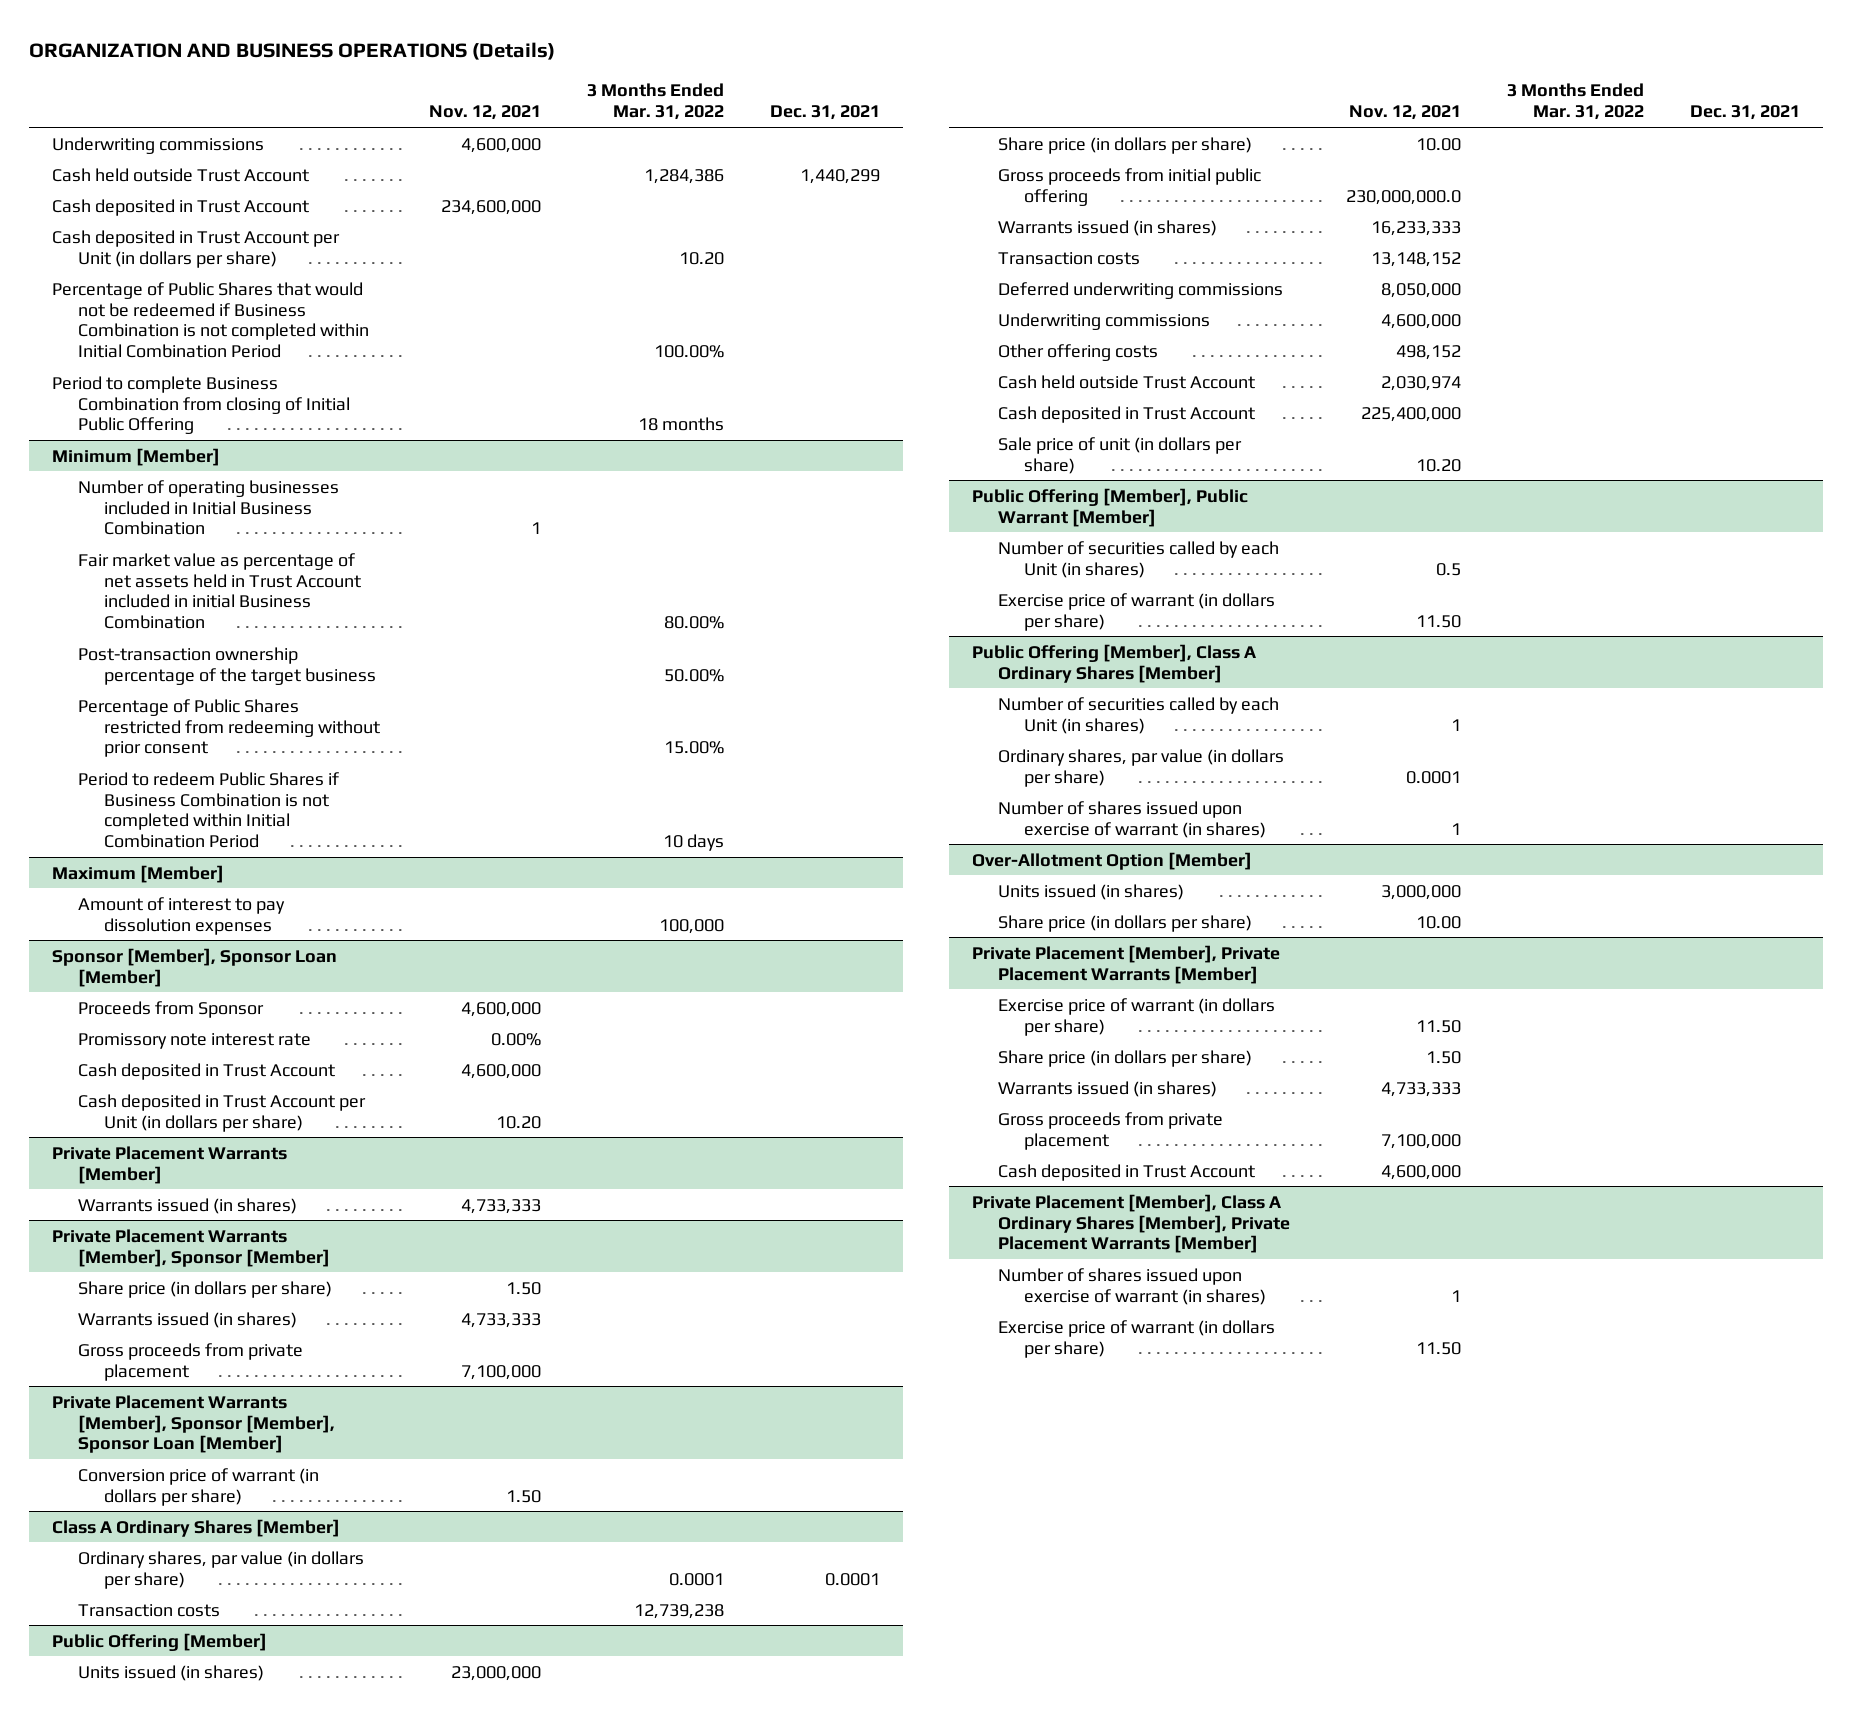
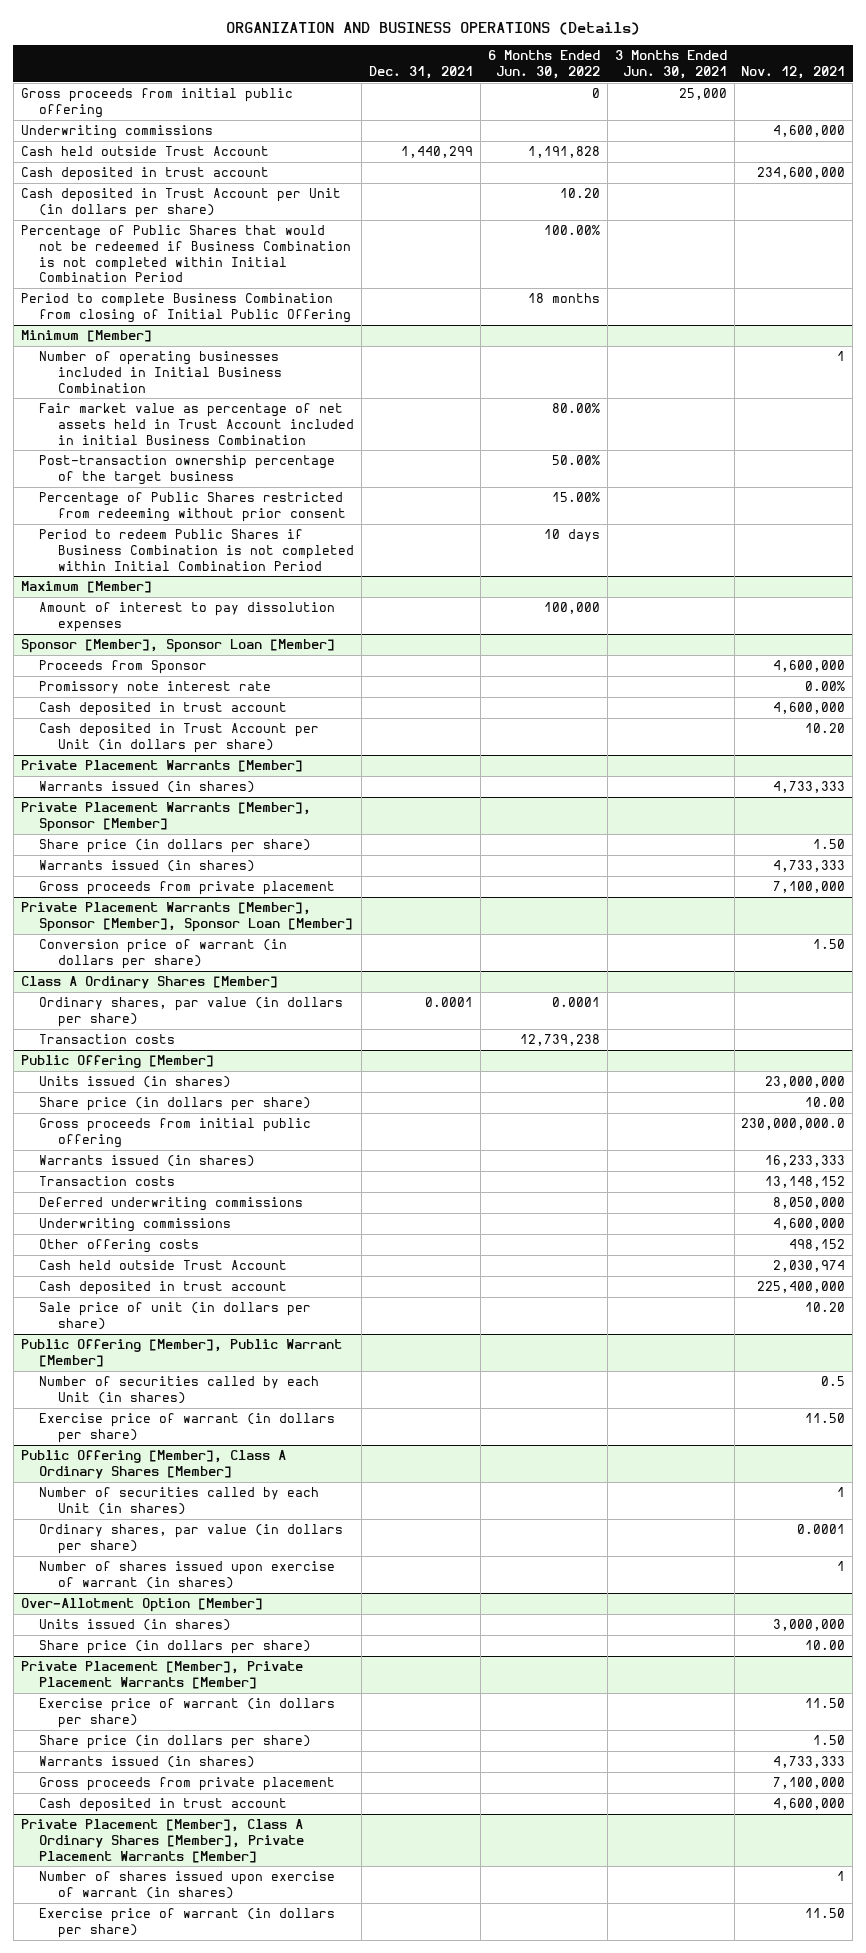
- | Nov. 12, 2021 | 3 Months Ended Mar. 31, 2022 | Dec. 31, 2021
+ | Dec. 31, 2021 | 6 Months Ended Jun. 30, 2022 | 3 Months Ended Jun. 30, 2021 | Nov. 12, 2021
+ Gross proceeds from initial public offering | | 0 | 25,000 |
- Cash deposited in Trust Account | 234,600,000 | |
+ Cash deposited in trust account | | | | 234,600,000
@ Sponsor [Member], Sponsor Loan [Member]
- Cash deposited in Trust Account | 4,600,000 | |
+ Cash deposited in trust account | | | | 4,600,000
@ Public Offering [Member]
- Cash deposited in Trust Account | 225,400,000 | |
+ Cash deposited in trust account | | | | 225,400,000
@ Private Placement [Member], Private Placement Warrants [Member]
- Cash deposited in Trust Account | 4,600,000 | |
+ Cash deposited in trust account | | | | 4,600,000

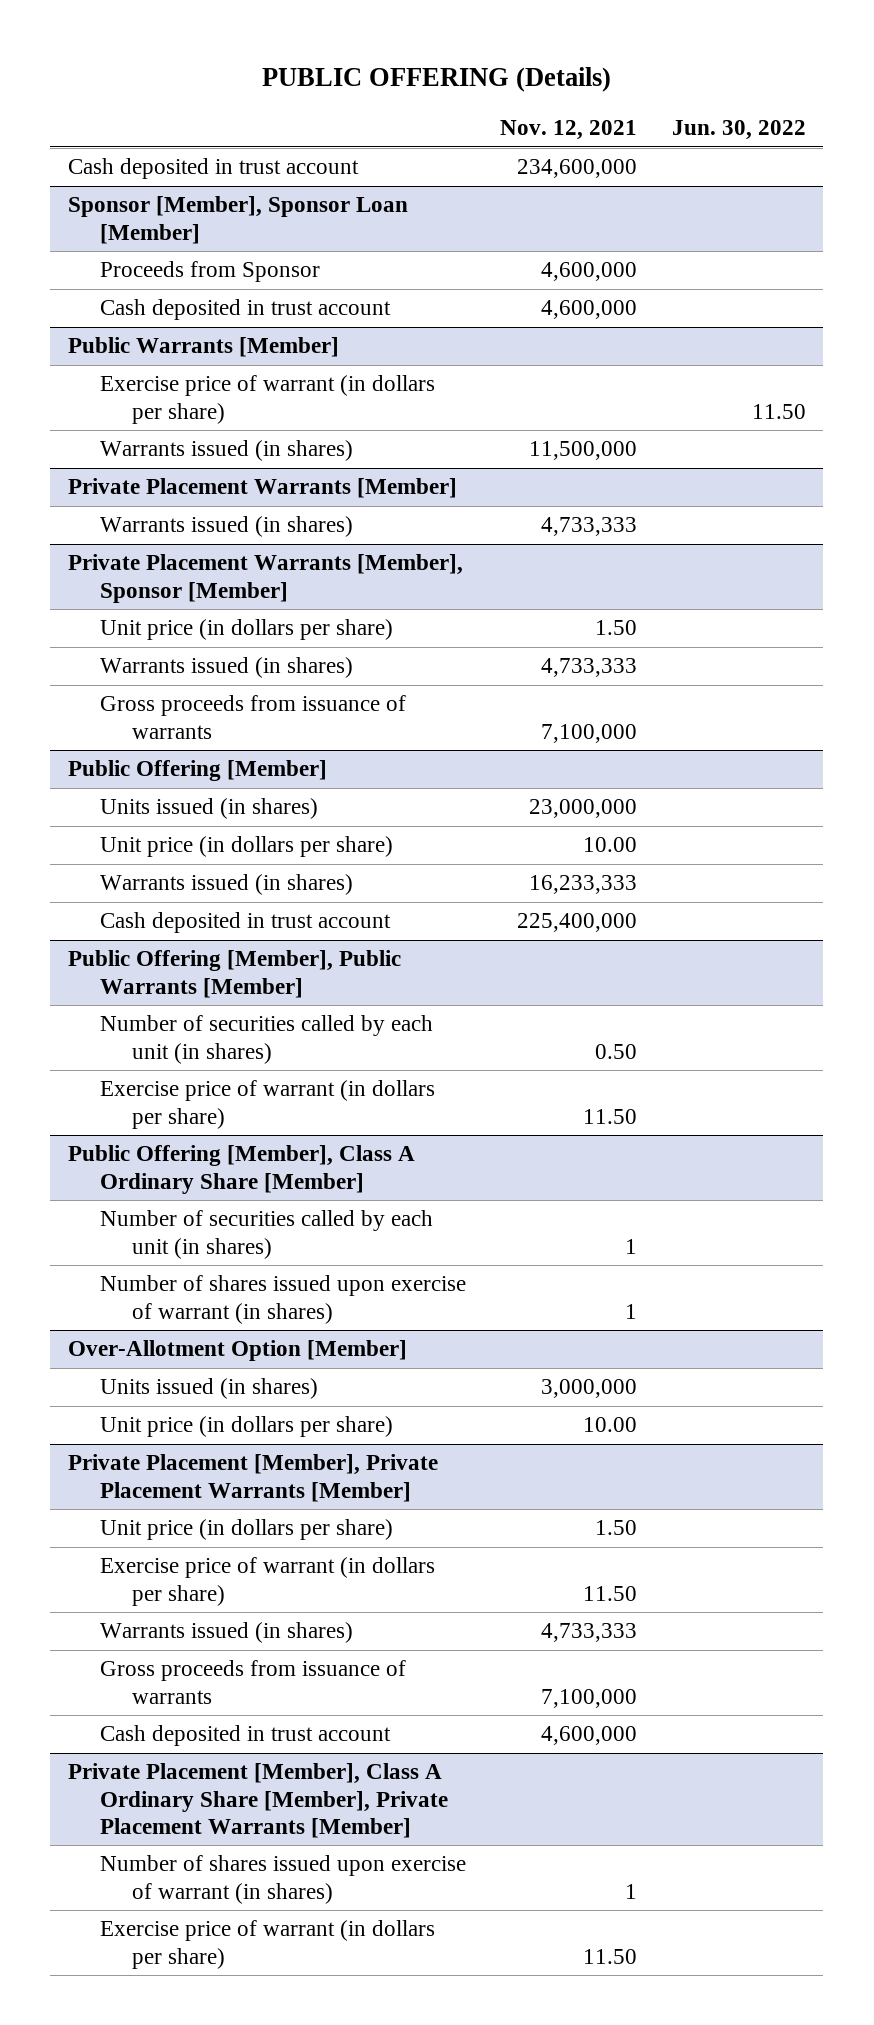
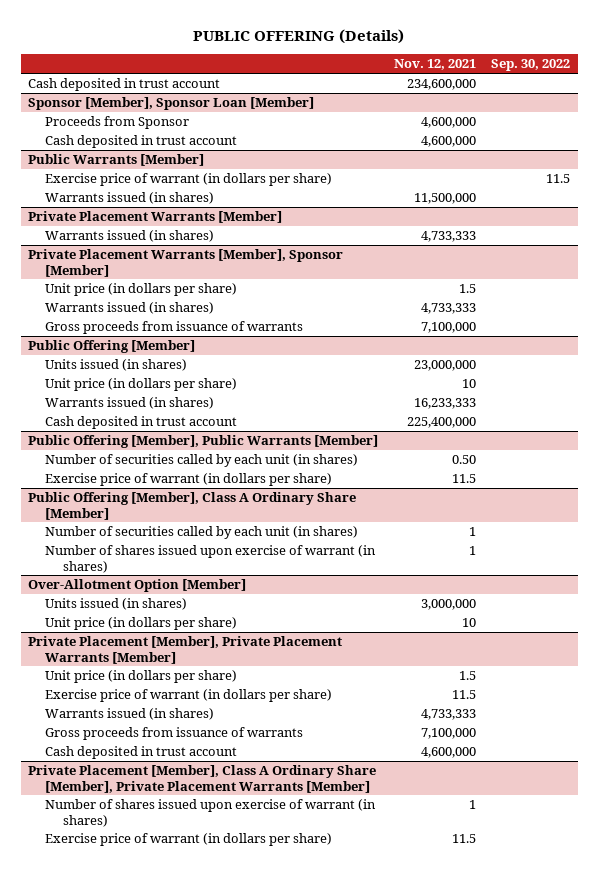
- | Nov. 12, 2021 | Jun. 30, 2022
+ | Nov. 12, 2021 | Sep. 30, 2022
@ Private Placement Warrants [Member], Sponsor [Member]
- Unit price (in dollars per share) | 1.50 |
+ Unit price (in dollars per share) | 1.5 |
@ Public Offering [Member]
- Unit price (in dollars per share) | 10.00 |
+ Unit price (in dollars per share) | 10 |
@ Public Offering [Member], Public Warrants [Member]
- Exercise price of warrant (in dollars per share) | 11.50 |
+ Exercise price of warrant (in dollars per share) | 11.5 |
@ Over-Allotment Option [Member]
- Unit price (in dollars per share) | 10.00 |
+ Unit price (in dollars per share) | 10 |
@ Private Placement [Member], Private Placement Warrants [Member]
- Unit price (in dollars per share) | 1.50 |
- Exercise price of warrant (in dollars per share) | 11.50 |
+ Unit price (in dollars per share) | 1.5 |
+ Exercise price of warrant (in dollars per share) | 11.5 |
@ Private Placement [Member], Class A Ordinary Share [Member], Private Placement Warrants [Member]
- Exercise price of warrant (in dollars per share) | 11.50 |
+ Exercise price of warrant (in dollars per share) | 11.5 |

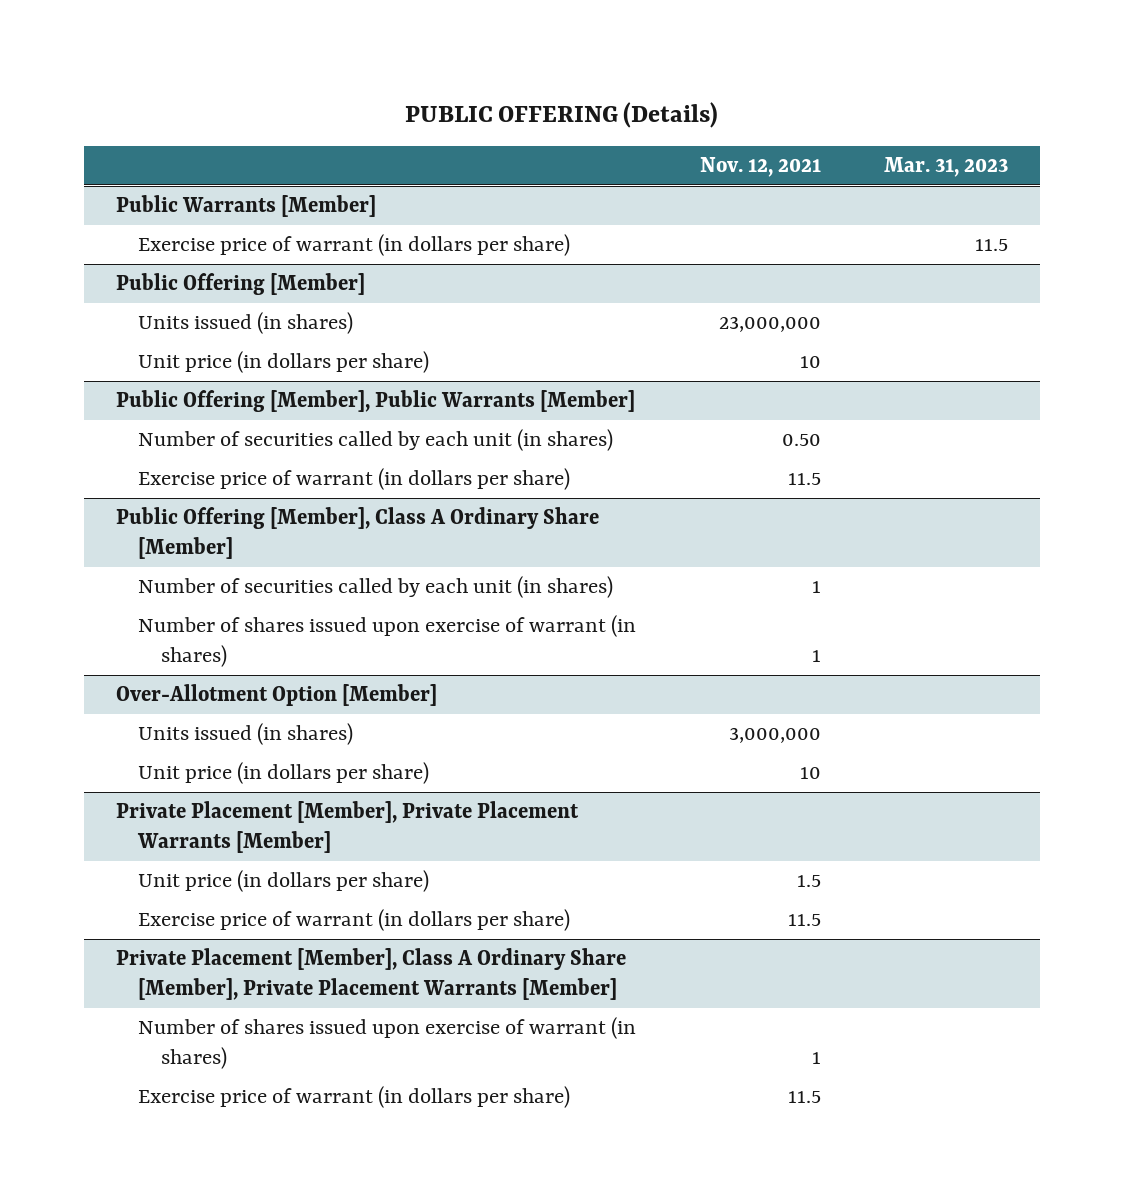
- | Nov. 12, 2021 | Sep. 30, 2022
+ | Nov. 12, 2021 | Mar. 31, 2023
- Cash deposited in trust account | 234,600,000 |
- Sponsor [Member], Sponsor Loan [Member]
- Proceeds from Sponsor | 4,600,000 |
- Cash deposited in trust account | 4,600,000 |
@ Public Warrants [Member]
- Warrants issued (in shares) | 11,500,000 |
- Private Placement Warrants [Member]
- Warrants issued (in shares) | 4,733,333 |
- Private Placement Warrants [Member], Sponsor [Member]
- Unit price (in dollars per share) | 1.5 |
- Warrants issued (in shares) | 4,733,333 |
- Gross proceeds from issuance of warrants | 7,100,000 |
@ Public Offering [Member]
- Warrants issued (in shares) | 16,233,333 |
- Cash deposited in trust account | 225,400,000 |
@ Private Placement [Member], Private Placement Warrants [Member]
- Warrants issued (in shares) | 4,733,333 |
- Gross proceeds from issuance of warrants | 7,100,000 |
- Cash deposited in trust account | 4,600,000 |

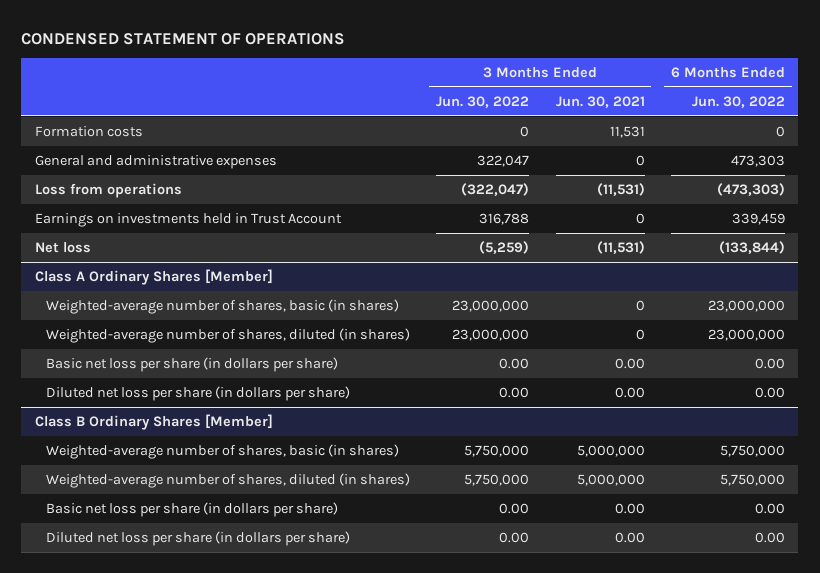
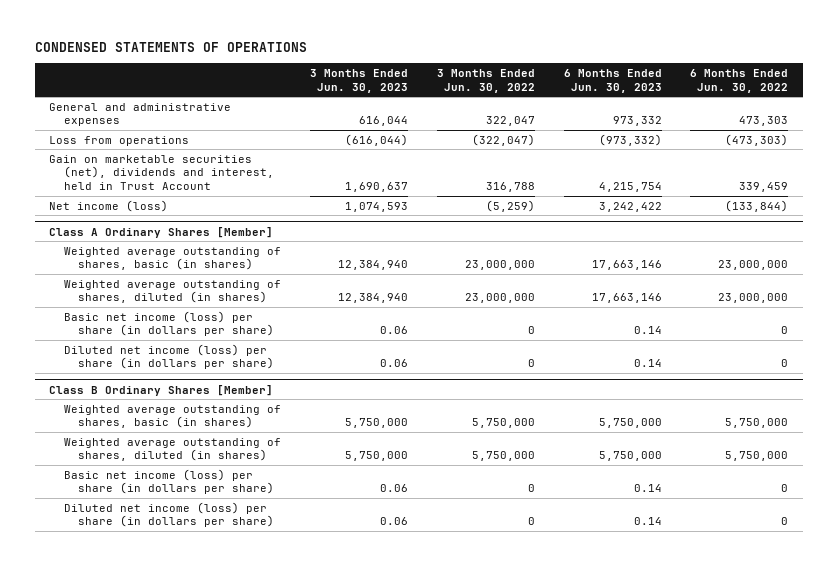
- CONDENSED STATEMENT OF OPERATIONS
+ CONDENSED STATEMENTS OF OPERATIONS
- | 3 Months Ended Jun. 30, 2022 | 3 Months Ended Jun. 30, 2021 | 6 Months Ended Jun. 30, 2022
+ | 3 Months Ended Jun. 30, 2023 | 3 Months Ended Jun. 30, 2022 | 6 Months Ended Jun. 30, 2023 | 6 Months Ended Jun. 30, 2022
- Formation costs | 0 | 11,531 | 0
- Earnings on investments held in Trust Account | 316,788 | 0 | 339,459
- Net loss | (5,259) | (11,531) | (133,844)
+ Gain on marketable securities (net), dividends and interest, held in Trust Account | 1,690,637 | 316,788 | 4,215,754 | 339,459
+ Net income (loss) | 1,074,593 | (5,259) | 3,242,422 | (133,844)
@ Class A Ordinary Shares [Member]
- Weighted-average number of shares, basic (in shares) | 23,000,000 | 0 | 23,000,000
- Weighted-average number of shares, diluted (in shares) | 23,000,000 | 0 | 23,000,000
- Basic net loss per share (in dollars per share) | 0.00 | 0.00 | 0.00
- Diluted net loss per share (in dollars per share) | 0.00 | 0.00 | 0.00
+ Weighted average outstanding of shares, basic (in shares) | 12,384,940 | 23,000,000 | 17,663,146 | 23,000,000
+ Weighted average outstanding of shares, diluted (in shares) | 12,384,940 | 23,000,000 | 17,663,146 | 23,000,000
+ Basic net income (loss) per share (in dollars per share) | 0.06 | 0 | 0.14 | 0
+ Diluted net income (loss) per share (in dollars per share) | 0.06 | 0 | 0.14 | 0
@ Class B Ordinary Shares [Member]
- Weighted-average number of shares, basic (in shares) | 5,750,000 | 5,000,000 | 5,750,000
- Weighted-average number of shares, diluted (in shares) | 5,750,000 | 5,000,000 | 5,750,000
- Basic net loss per share (in dollars per share) | 0.00 | 0.00 | 0.00
- Diluted net loss per share (in dollars per share) | 0.00 | 0.00 | 0.00
+ Weighted average outstanding of shares, basic (in shares) | 5,750,000 | 5,750,000 | 5,750,000 | 5,750,000
+ Weighted average outstanding of shares, diluted (in shares) | 5,750,000 | 5,750,000 | 5,750,000 | 5,750,000
+ Basic net income (loss) per share (in dollars per share) | 0.06 | 0 | 0.14 | 0
+ Diluted net income (loss) per share (in dollars per share) | 0.06 | 0 | 0.14 | 0

